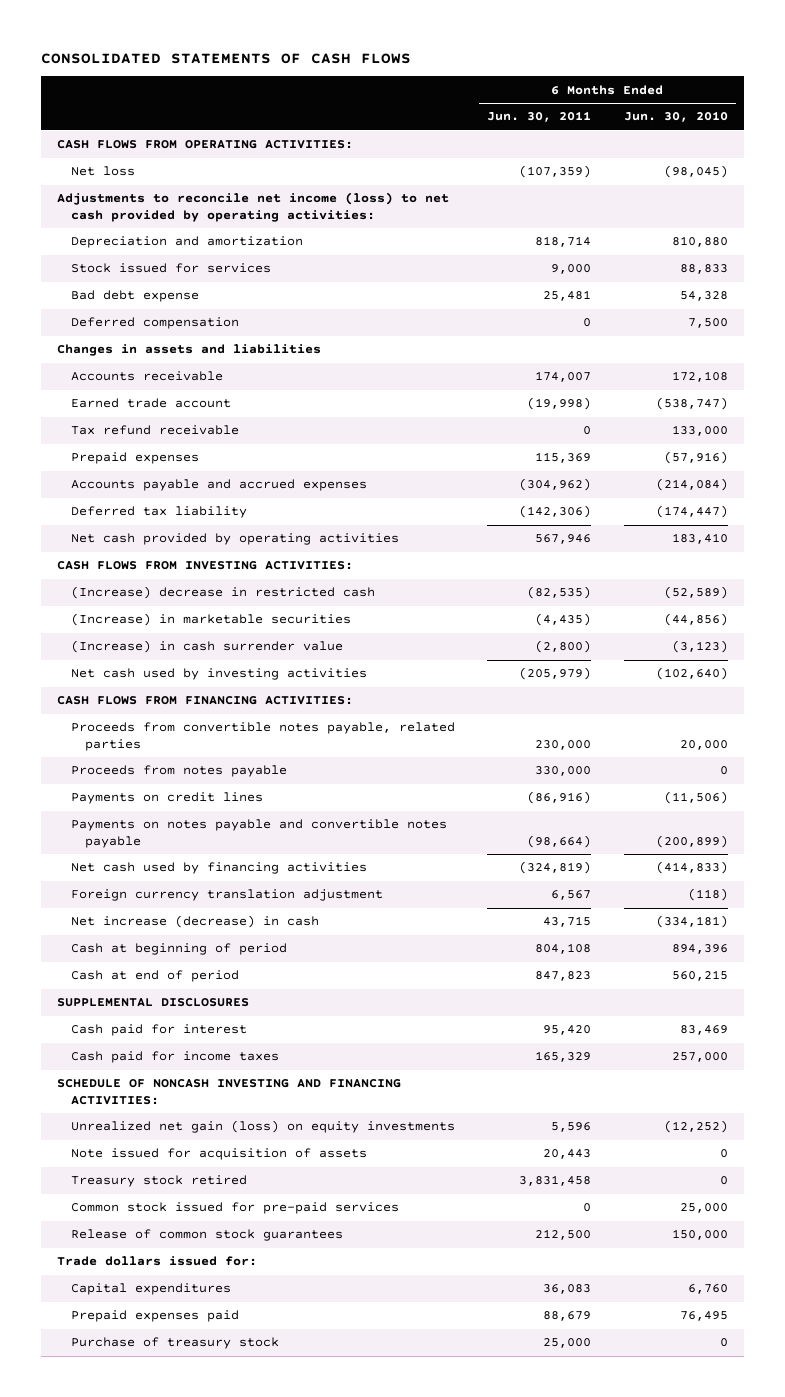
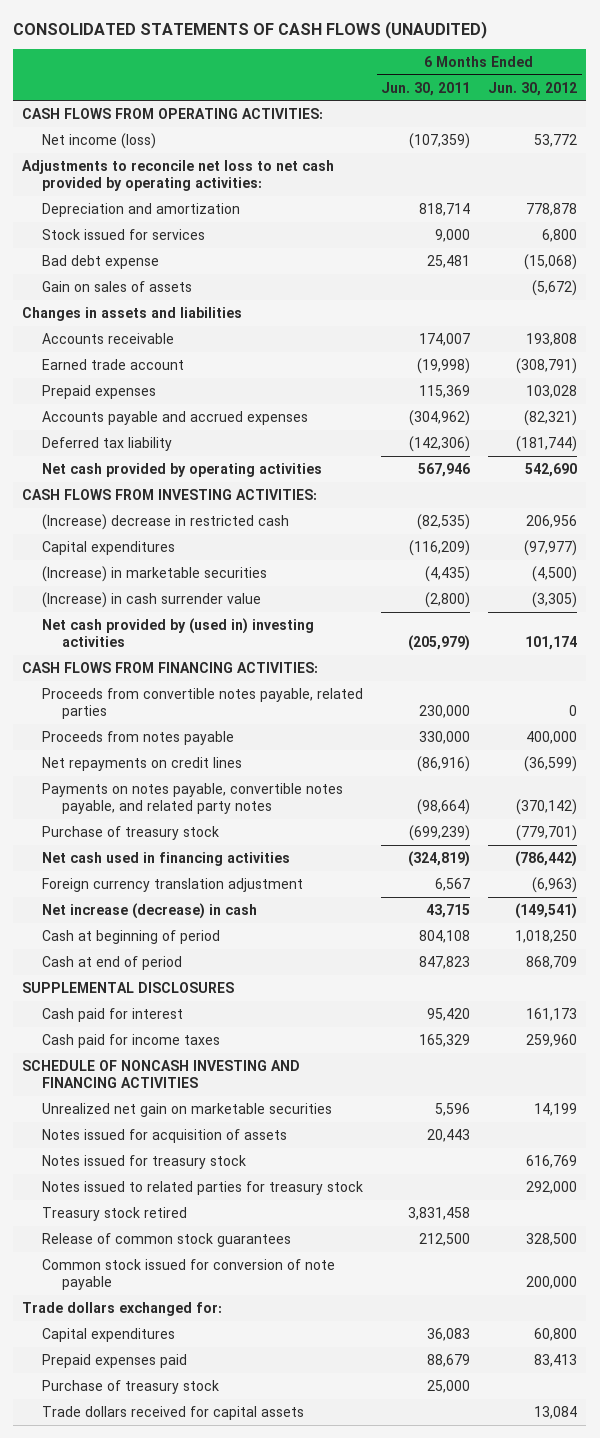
- CONSOLIDATED STATEMENTS OF CASH FLOWS
+ CONSOLIDATED STATEMENTS OF CASH FLOWS (UNAUDITED)
- | 6 Months Ended Jun. 30, 2011 | 6 Months Ended Jun. 30, 2010
+ | 6 Months Ended Jun. 30, 2011 | 6 Months Ended Jun. 30, 2012
- Net loss | (107,359) | (98,045)
- Adjustments to reconcile net income (loss) to net cash provided by operating activities:
+ Net income (loss) | (107,359) | 53,772
+ Adjustments to reconcile net loss to net cash provided by operating activities:
- Deferred compensation | 0 | 7,500
+ Gain on sales of assets | | (5,672)
- Tax refund receivable | 0 | 133,000
+ Capital expenditures | (116,209) | (97,977)
- Net cash used by investing activities | (205,979) | (102,640)
+ Net cash provided by (used in) investing activities | (205,979) | 101,174
- Payments on credit lines | (86,916) | (11,506)
- Payments on notes payable and convertible notes payable | (98,664) | (200,899)
- Net cash used by financing activities | (324,819) | (414,833)
+ Net repayments on credit lines | (86,916) | (36,599)
+ Payments on notes payable, convertible notes payable, and related party notes | (98,664) | (370,142)
+ Purchase of treasury stock | (699,239) | (779,701)
+ Net cash used in financing activities | (324,819) | (786,442)
- SCHEDULE OF NONCASH INVESTING AND FINANCING ACTIVITIES:
- Unrealized net gain (loss) on equity investments | 5,596 | (12,252)
- Note issued for acquisition of assets | 20,443 | 0
+ SCHEDULE OF NONCASH INVESTING AND FINANCING ACTIVITIES
+ Unrealized net gain on marketable securities | 5,596 | 14,199
+ Notes issued for acquisition of assets | 20,443 |
+ Notes issued for treasury stock | | 616,769
+ Notes issued to related parties for treasury stock | | 292,000
- Common stock issued for pre-paid services | 0 | 25,000
- Trade dollars issued for:
+ Common stock issued for conversion of note payable | | 200,000
+ Trade dollars exchanged for:
+ Trade dollars received for capital assets | | 13,084

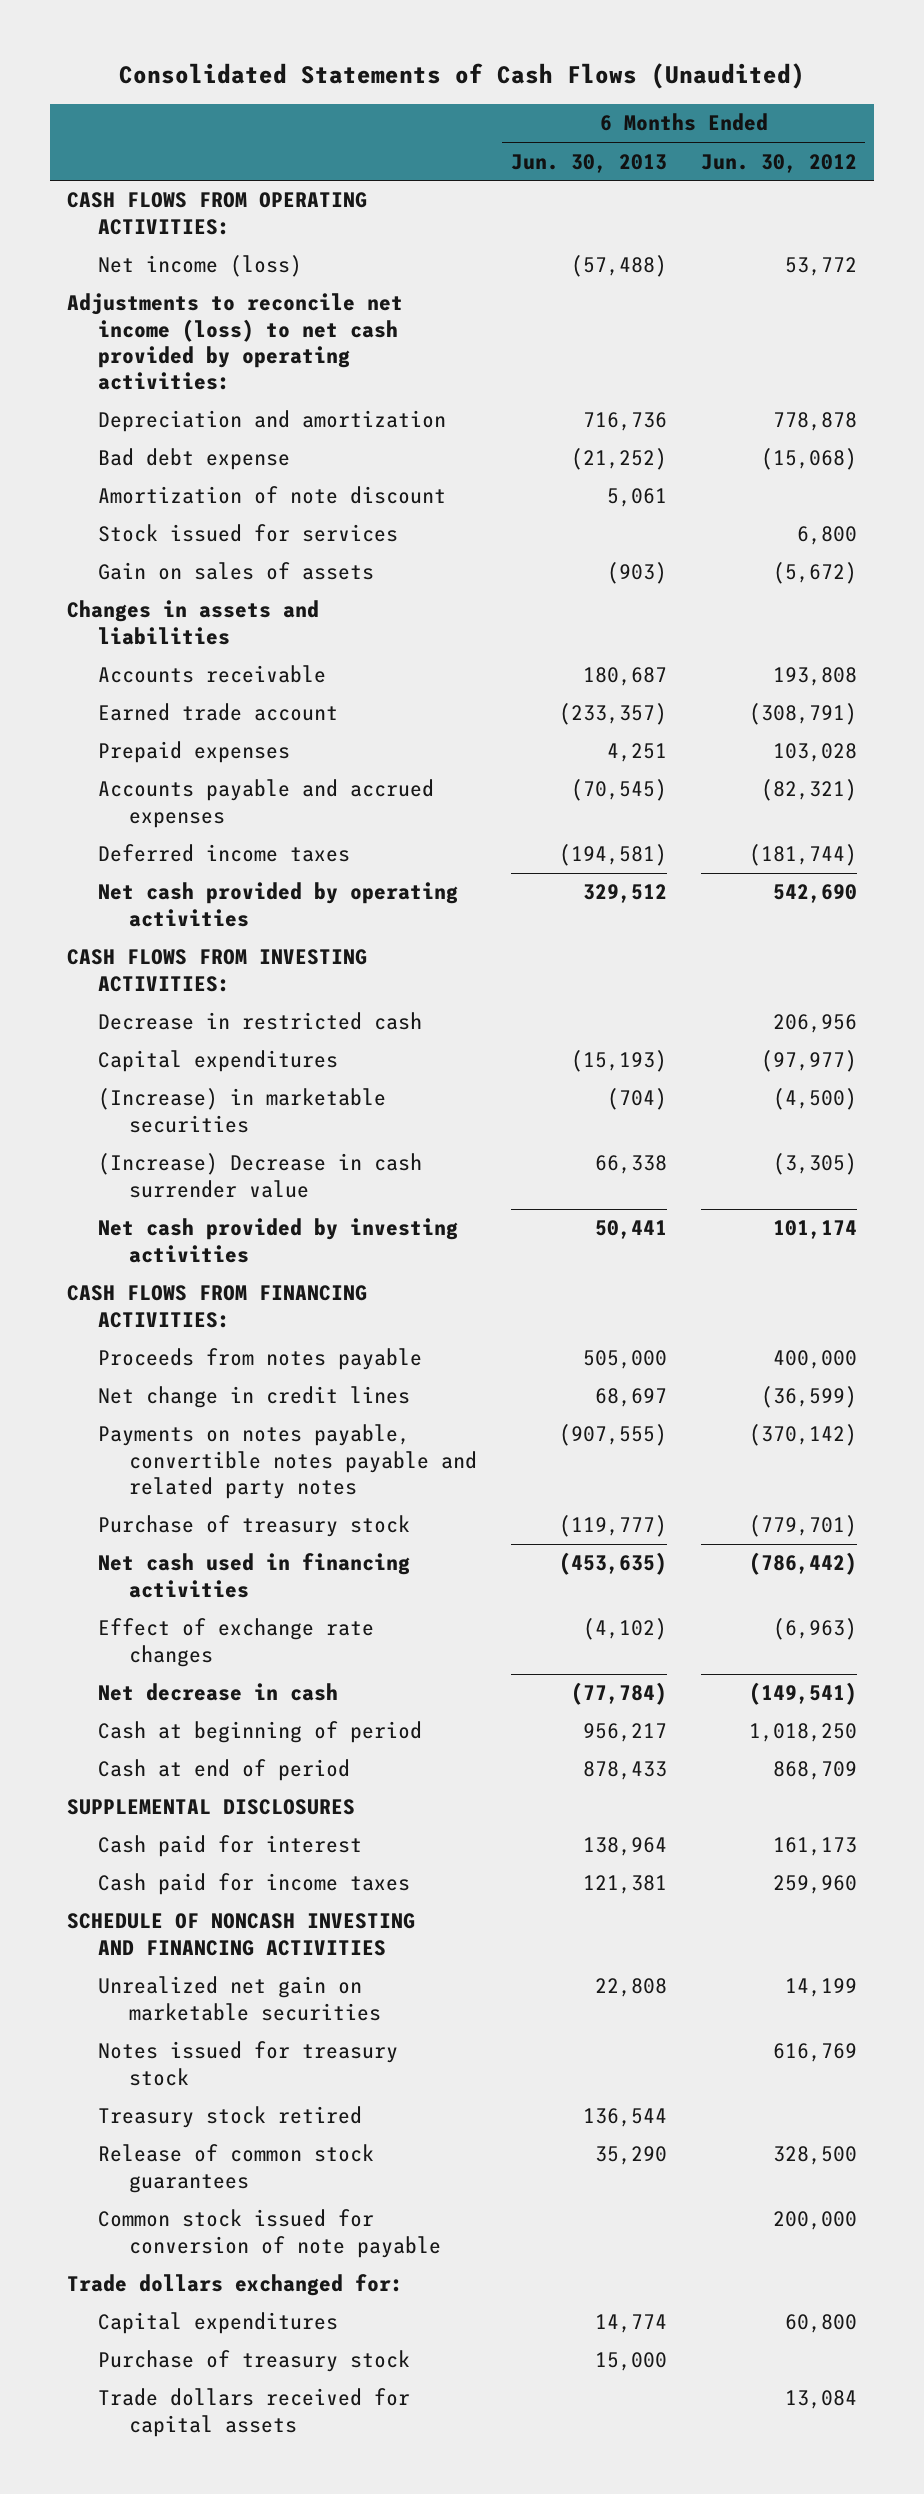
- CONSOLIDATED STATEMENTS OF CASH FLOWS (UNAUDITED)
+ Consolidated Statements of Cash Flows (Unaudited)
- | 6 Months Ended Jun. 30, 2011 | 6 Months Ended Jun. 30, 2012
+ | 6 Months Ended Jun. 30, 2013 | 6 Months Ended Jun. 30, 2012
- Adjustments to reconcile net loss to net cash provided by operating activities:
+ Adjustments to reconcile net income (loss) to net cash provided by operating activities:
+ Amortization of note discount | 5,061 |
moved down: Stock issued for services | | 6,800
- Deferred tax liability | (142,306) | (181,744)
+ Deferred income taxes | (194,581) | (181,744)
- (Increase) decrease in restricted cash | (82,535) | 206,956
+ Decrease in restricted cash | | 206,956
- (Increase) in cash surrender value | (2,800) | (3,305)
- Net cash provided by (used in) investing activities | (205,979) | 101,174
+ (Increase) Decrease in cash surrender value | 66,338 | (3,305)
+ Net cash provided by investing activities | 50,441 | 101,174
- Proceeds from convertible notes payable, related parties | 230,000 | 0
- Net repayments on credit lines | (86,916) | (36,599)
- Payments on notes payable, convertible notes payable, and related party notes | (98,664) | (370,142)
+ Net change in credit lines | 68,697 | (36,599)
+ Payments on notes payable, convertible notes payable and related party notes | (907,555) | (370,142)
- Foreign currency translation adjustment | 6,567 | (6,963)
- Net increase (decrease) in cash | 43,715 | (149,541)
+ Effect of exchange rate changes | (4,102) | (6,963)
+ Net decrease in cash | (77,784) | (149,541)
- Notes issued for acquisition of assets | 20,443 |
- Notes issued to related parties for treasury stock | | 292,000
- Prepaid expenses paid | 88,679 | 83,413

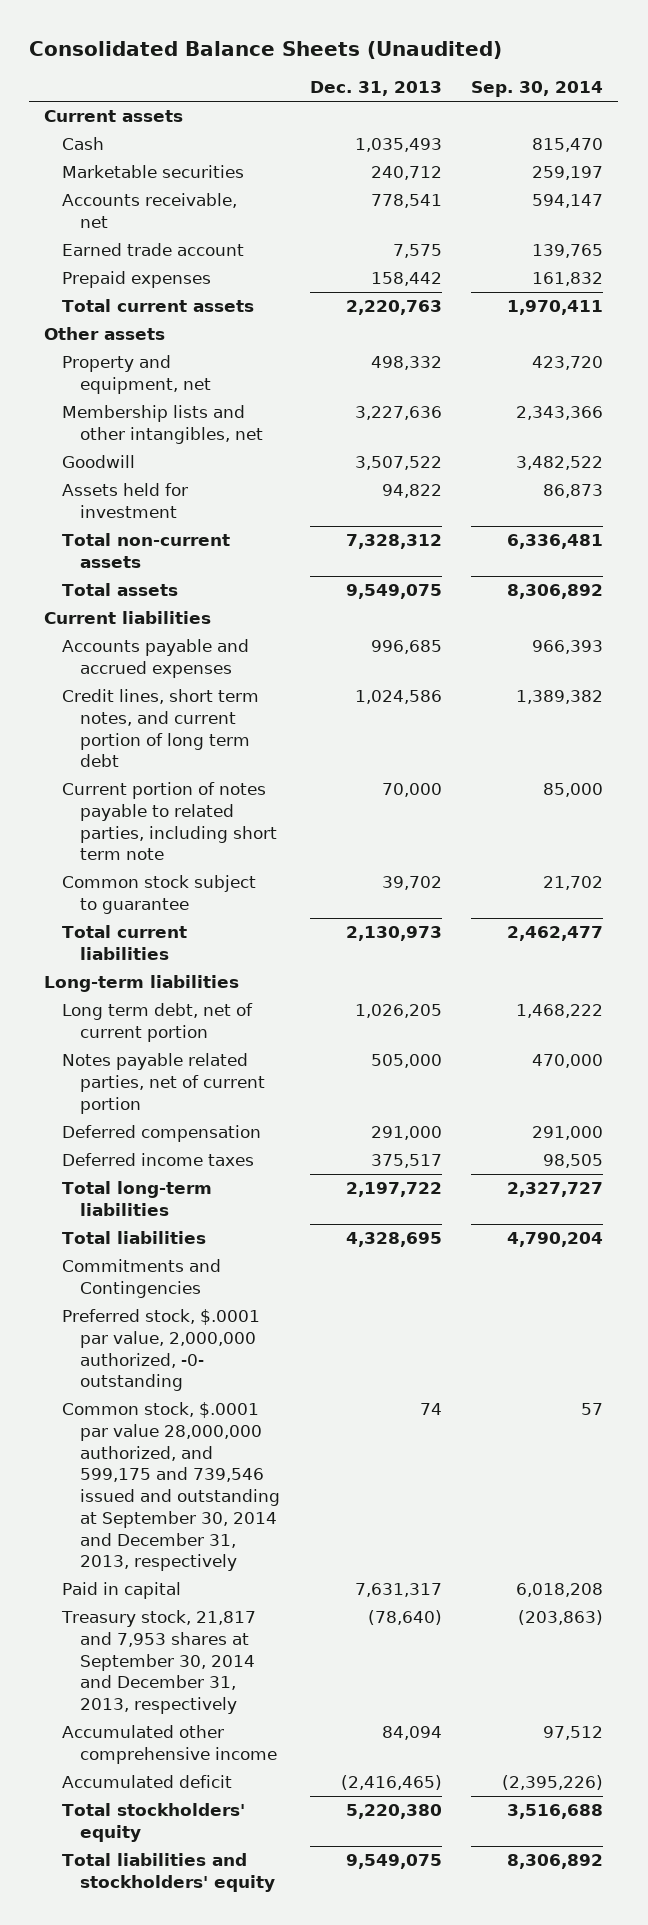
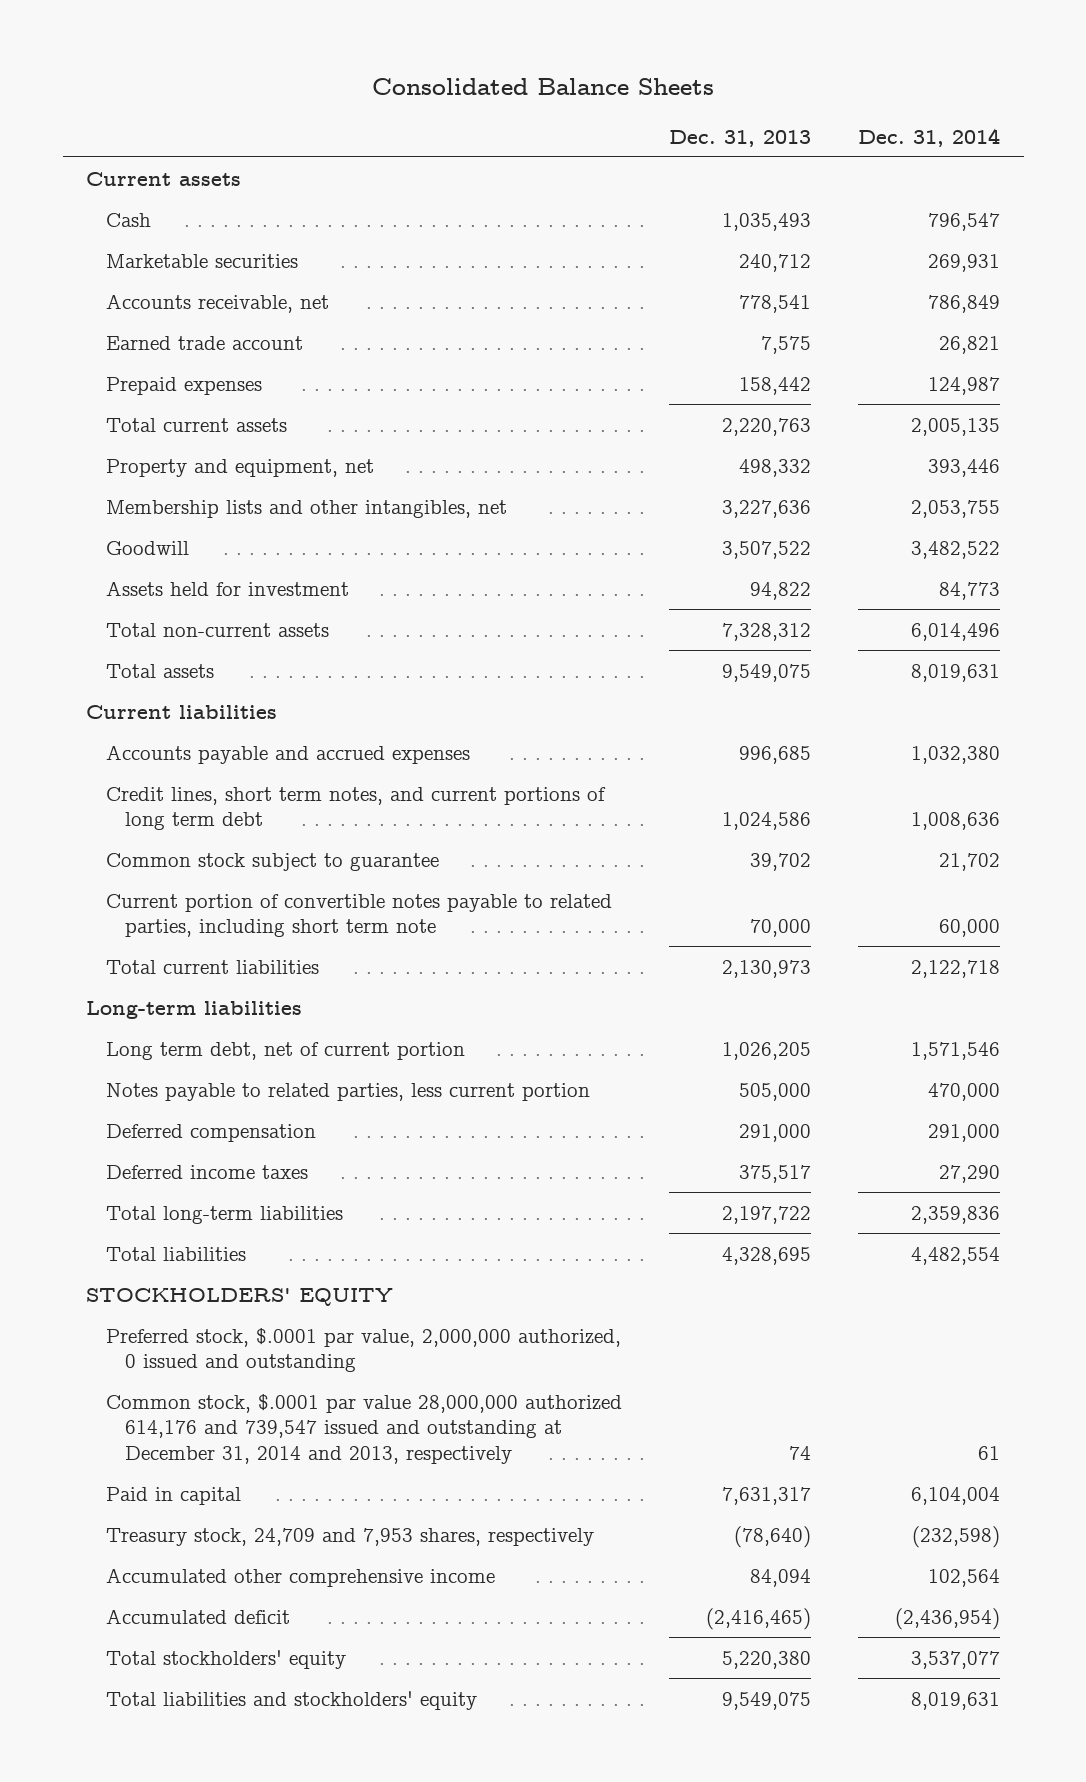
- Consolidated Balance Sheets (Unaudited)
+ Consolidated Balance Sheets
- | Dec. 31, 2013 | Sep. 30, 2014
+ | Dec. 31, 2013 | Dec. 31, 2014
- Other assets
- Credit lines, short term notes, and current portion of long term debt | 1,024,586 | 1,389,382
- Current portion of notes payable to related parties, including short term note | 70,000 | 85,000
+ Credit lines, short term notes, and current portions of long term debt | 1,024,586 | 1,008,636
+ Current portion of convertible notes payable to related parties, including short term note | 70,000 | 60,000
- Notes payable related parties, net of current portion | 505,000 | 470,000
+ Notes payable to related parties, less current portion | 505,000 | 470,000
- Commitments and Contingencies
- Preferred stock, $.0001 par value, 2,000,000 authorized, -0- outstanding
- Common stock, $.0001 par value 28,000,000 authorized, and 599,175 and 739,546 issued and outstanding at September 30, 2014 and December 31, 2013, respectively | 74 | 57
+ STOCKHOLDERS' EQUITY
+ Preferred stock, $.0001 par value, 2,000,000 authorized, 0 issued and outstanding
+ Common stock, $.0001 par value 28,000,000 authorized 614,176 and 739,547 issued and outstanding at December 31, 2014 and 2013, respectively | 74 | 61
- Treasury stock, 21,817 and 7,953 shares at September 30, 2014 and December 31, 2013, respectively | (78,640) | (203,863)
+ Treasury stock, 24,709 and 7,953 shares, respectively | (78,640) | (232,598)

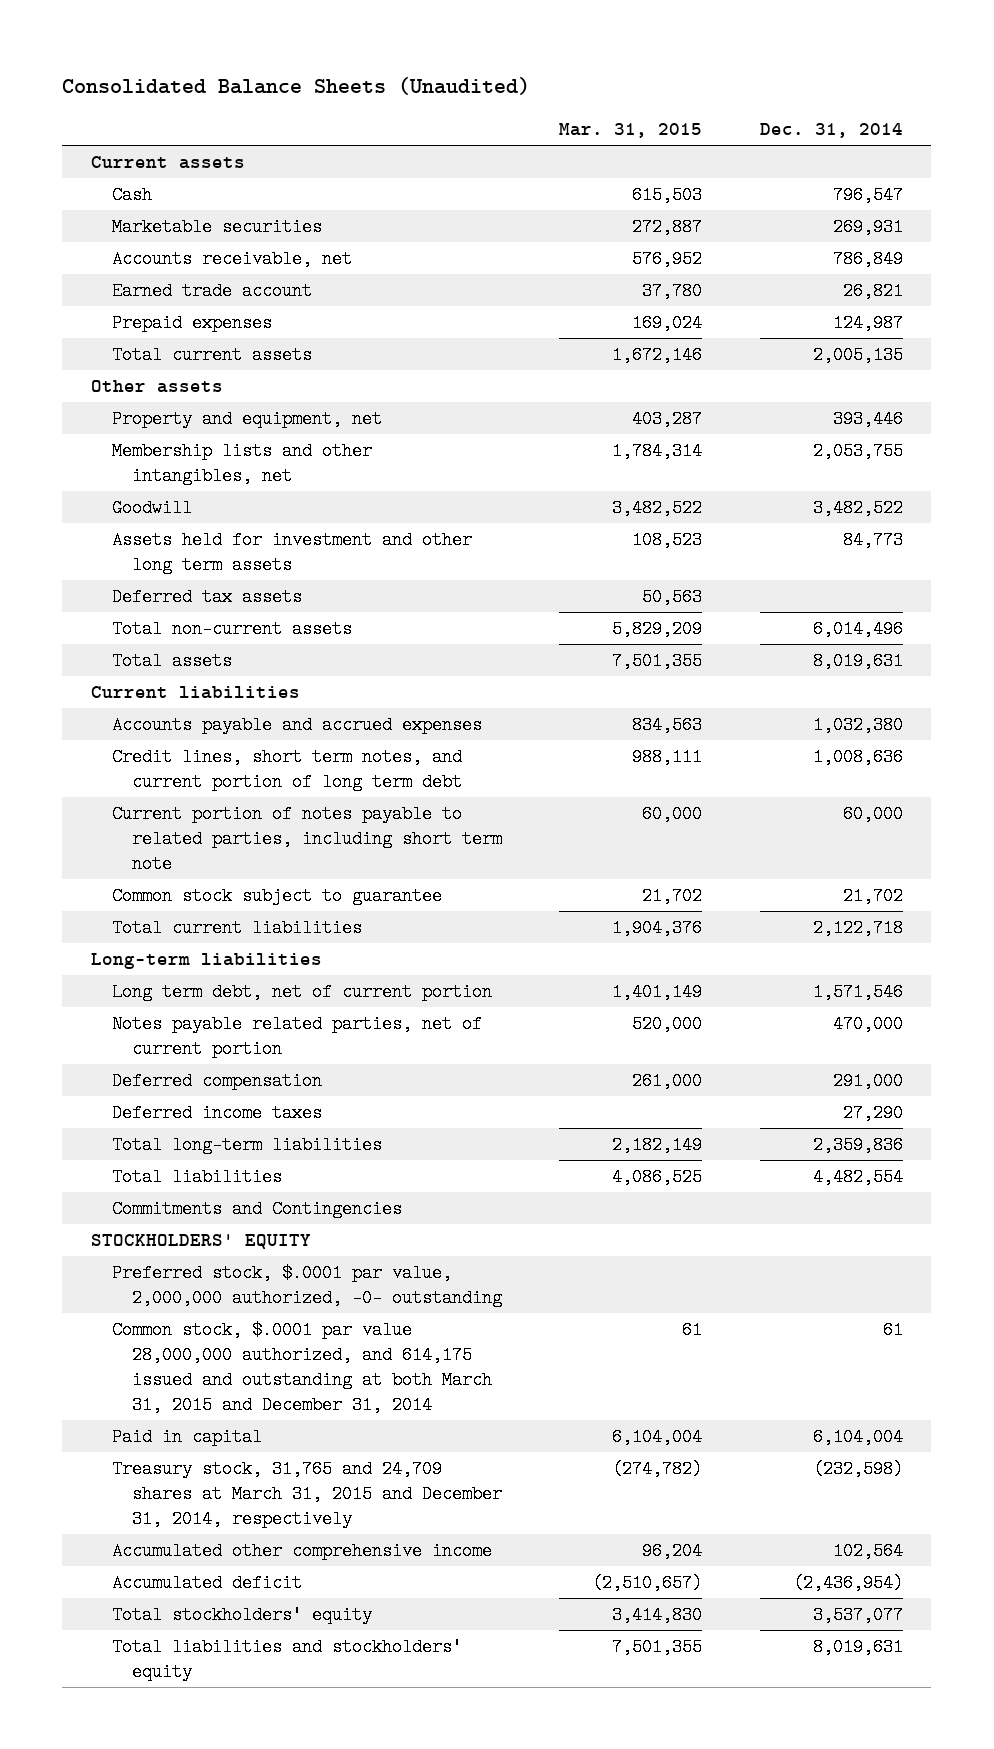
- Consolidated Balance Sheets
+ Consolidated Balance Sheets (Unaudited)
- | Dec. 31, 2013 | Dec. 31, 2014
+ | Mar. 31, 2015 | Dec. 31, 2014
+ Other assets
- Assets held for investment | 94,822 | 84,773
+ Assets held for investment and other long term assets | 108,523 | 84,773
+ Deferred tax assets | 50,563 |
- Credit lines, short term notes, and current portions of long term debt | 1,024,586 | 1,008,636
+ Credit lines, short term notes, and current portion of long term debt | 988,111 | 1,008,636
+ Current portion of notes payable to related parties, including short term note | 60,000 | 60,000
- Current portion of convertible notes payable to related parties, including short term note | 70,000 | 60,000
- Notes payable to related parties, less current portion | 505,000 | 470,000
+ Notes payable related parties, net of current portion | 520,000 | 470,000
+ Commitments and Contingencies
- Preferred stock, $.0001 par value, 2,000,000 authorized, 0 issued and outstanding
- Common stock, $.0001 par value 28,000,000 authorized 614,176 and 739,547 issued and outstanding at December 31, 2014 and 2013, respectively | 74 | 61
+ Preferred stock, $.0001 par value, 2,000,000 authorized, -0- outstanding
+ Common stock, $.0001 par value 28,000,000 authorized, and 614,175 issued and outstanding at both March 31, 2015 and December 31, 2014 | 61 | 61
- Treasury stock, 24,709 and 7,953 shares, respectively | (78,640) | (232,598)
+ Treasury stock, 31,765 and 24,709 shares at March 31, 2015 and December 31, 2014, respectively | (274,782) | (232,598)

